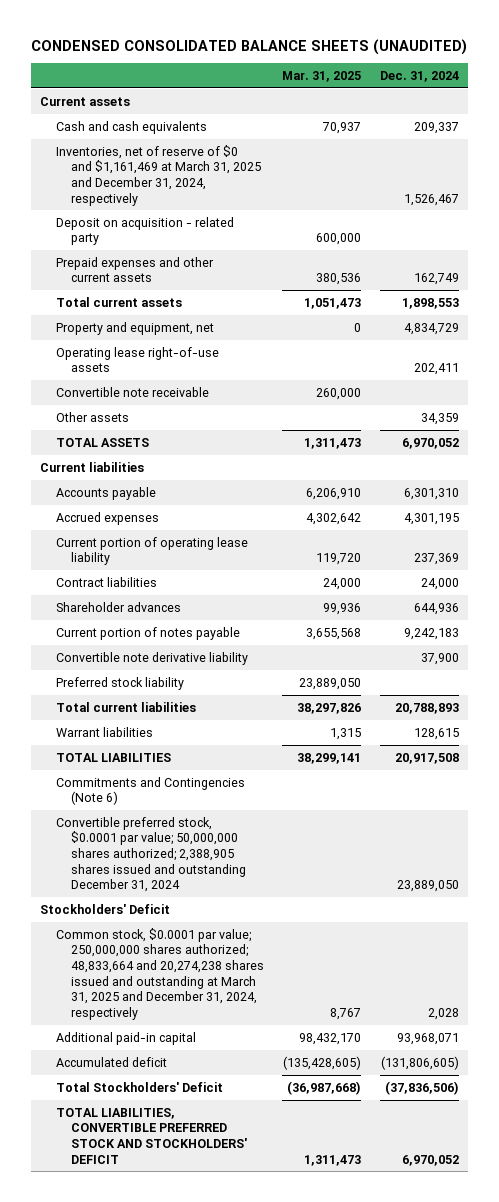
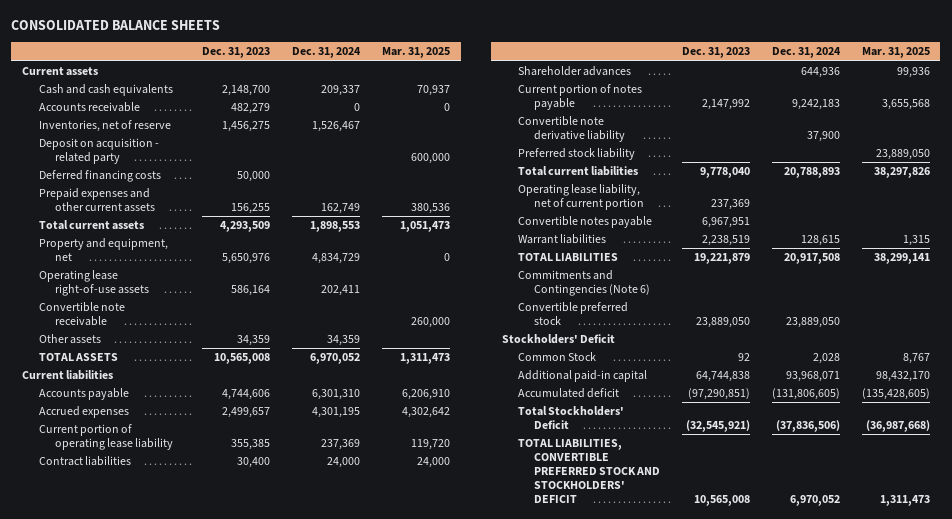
- CONDENSED CONSOLIDATED BALANCE SHEETS (UNAUDITED)
+ CONSOLIDATED BALANCE SHEETS
- | Mar. 31, 2025 | Dec. 31, 2024
+ | Dec. 31, 2023 | Dec. 31, 2024 | Mar. 31, 2025
- Inventories, net of reserve of $0 and $1,161,469 at March 31, 2025 and December 31, 2024, respectively | | 1,526,467
+ Accounts receivable | 482,279 | 0 | 0
+ Inventories, net of reserve | 1,456,275 | 1,526,467 |
+ Deferred financing costs | 50,000 | |
+ Operating lease liability, net of current portion | 237,369 | |
+ Convertible notes payable | 6,967,951 | |
- Convertible preferred stock, $0.0001 par value; 50,000,000 shares authorized; 2,388,905 shares issued and outstanding December 31, 2024 | | 23,889,050
+ Convertible preferred stock | 23,889,050 | 23,889,050 |
- Common stock, $0.0001 par value; 250,000,000 shares authorized; 48,833,664 and 20,274,238 shares issued and outstanding at March 31, 2025 and December 31, 2024, respectively | 8,767 | 2,028
+ Common Stock | 92 | 2,028 | 8,767

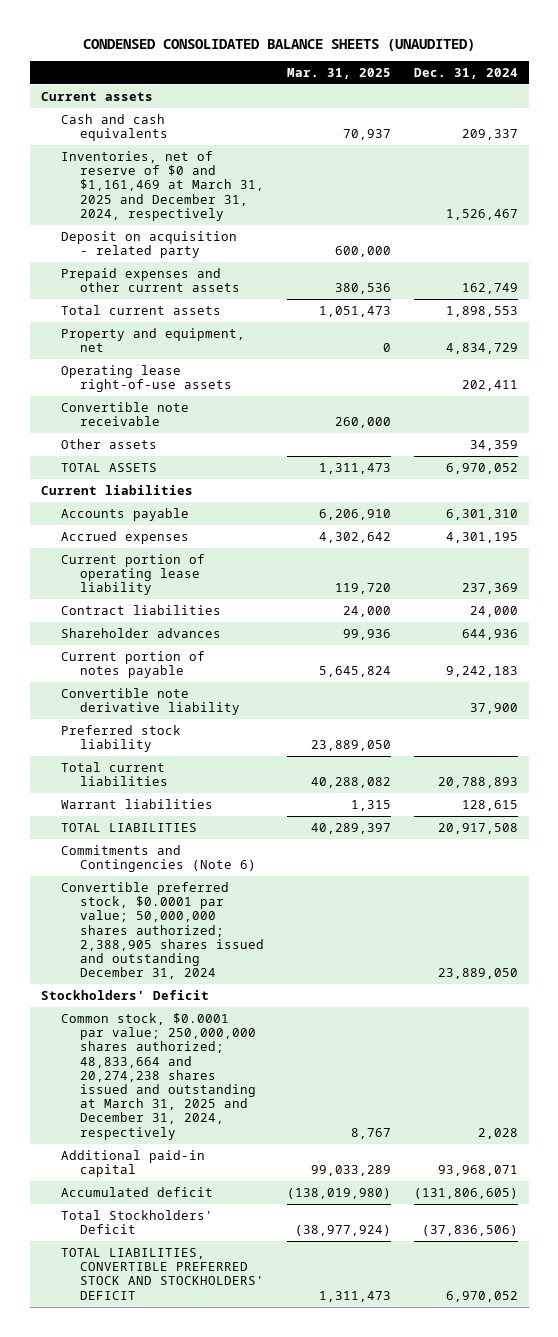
- CONSOLIDATED BALANCE SHEETS
+ CONDENSED CONSOLIDATED BALANCE SHEETS (UNAUDITED)
- | Dec. 31, 2023 | Dec. 31, 2024 | Mar. 31, 2025
+ | Mar. 31, 2025 | Dec. 31, 2024
- Accounts receivable | 482,279 | 0 | 0
- Inventories, net of reserve | 1,456,275 | 1,526,467 |
+ Inventories, net of reserve of $0 and $1,161,469 at March 31, 2025 and December 31, 2024, respectively | | 1,526,467
- Deferred financing costs | 50,000 | |
- Current portion of notes payable | 2,147,992 | 9,242,183 | 3,655,568
+ Current portion of notes payable | 5,645,824 | 9,242,183
- Total current liabilities | 9,778,040 | 20,788,893 | 38,297,826
- Operating lease liability, net of current portion | 237,369 | |
- Convertible notes payable | 6,967,951 | |
+ Total current liabilities | 40,288,082 | 20,788,893
- TOTAL LIABILITIES | 19,221,879 | 20,917,508 | 38,299,141
+ TOTAL LIABILITIES | 40,289,397 | 20,917,508
- Convertible preferred stock | 23,889,050 | 23,889,050 |
+ Convertible preferred stock, $0.0001 par value; 50,000,000 shares authorized; 2,388,905 shares issued and outstanding December 31, 2024 | | 23,889,050
- Common Stock | 92 | 2,028 | 8,767
- Additional paid-in capital | 64,744,838 | 93,968,071 | 98,432,170
- Accumulated deficit | (97,290,851) | (131,806,605) | (135,428,605)
- Total Stockholders' Deficit | (32,545,921) | (37,836,506) | (36,987,668)
+ Common stock, $0.0001 par value; 250,000,000 shares authorized; 48,833,664 and 20,274,238 shares issued and outstanding at March 31, 2025 and December 31, 2024, respectively | 8,767 | 2,028
+ Additional paid-in capital | 99,033,289 | 93,968,071
+ Accumulated deficit | (138,019,980) | (131,806,605)
+ Total Stockholders' Deficit | (38,977,924) | (37,836,506)

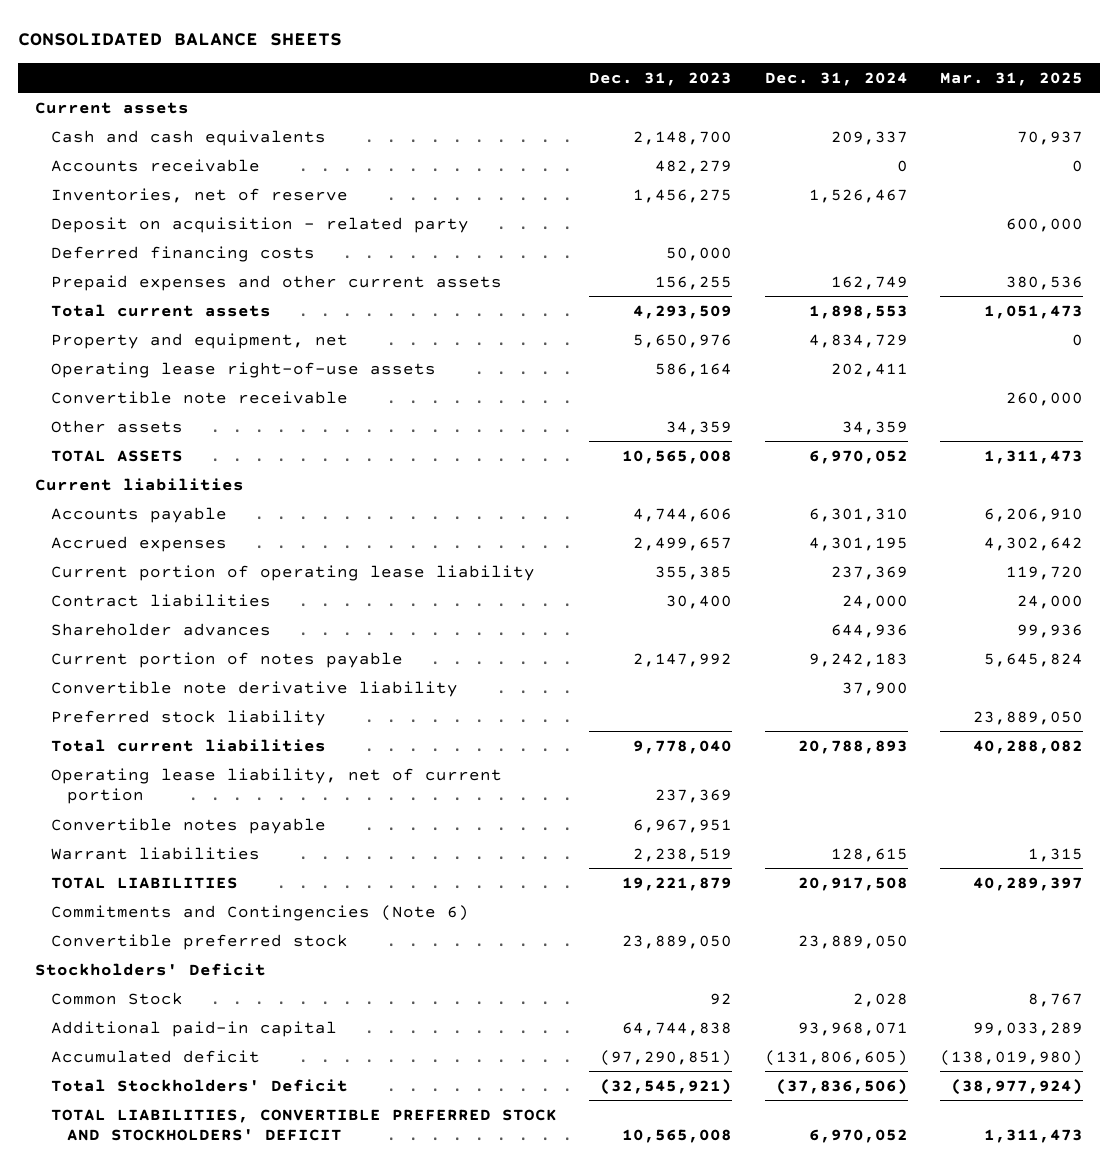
- CONDENSED CONSOLIDATED BALANCE SHEETS (UNAUDITED)
+ CONSOLIDATED BALANCE SHEETS
- | Mar. 31, 2025 | Dec. 31, 2024
+ | Dec. 31, 2023 | Dec. 31, 2024 | Mar. 31, 2025
- Inventories, net of reserve of $0 and $1,161,469 at March 31, 2025 and December 31, 2024, respectively | | 1,526,467
+ Accounts receivable | 482,279 | 0 | 0
+ Inventories, net of reserve | 1,456,275 | 1,526,467 |
+ Deferred financing costs | 50,000 | |
+ Operating lease liability, net of current portion | 237,369 | |
+ Convertible notes payable | 6,967,951 | |
- Convertible preferred stock, $0.0001 par value; 50,000,000 shares authorized; 2,388,905 shares issued and outstanding December 31, 2024 | | 23,889,050
+ Convertible preferred stock | 23,889,050 | 23,889,050 |
- Common stock, $0.0001 par value; 250,000,000 shares authorized; 48,833,664 and 20,274,238 shares issued and outstanding at March 31, 2025 and December 31, 2024, respectively | 8,767 | 2,028
+ Common Stock | 92 | 2,028 | 8,767

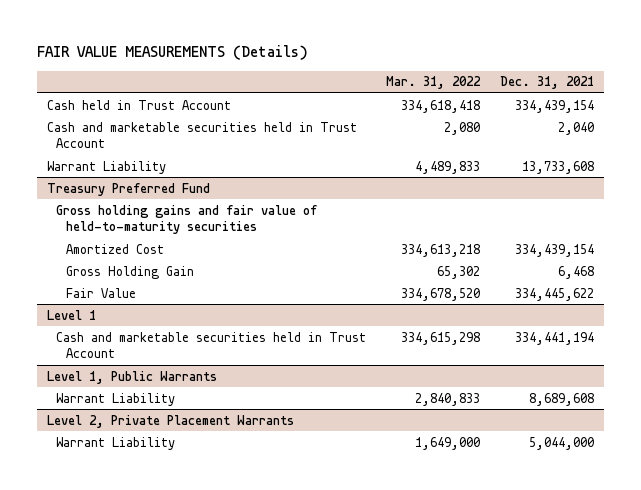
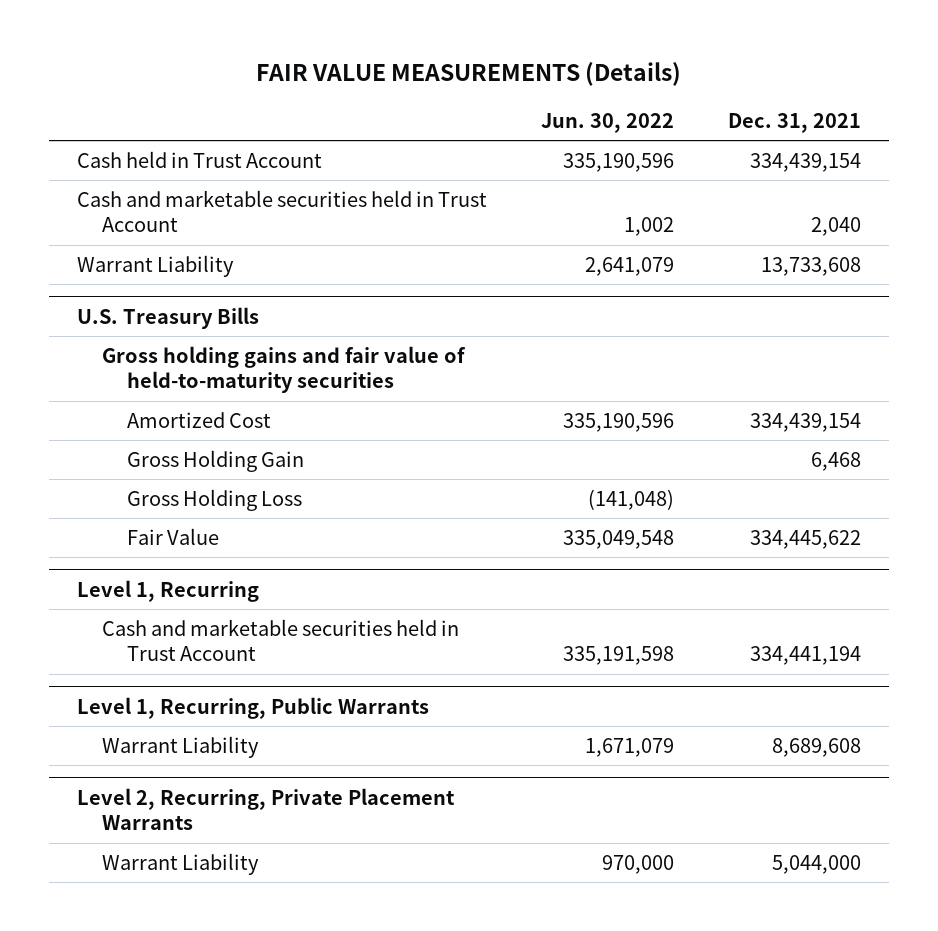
- | Mar. 31, 2022 | Dec. 31, 2021
+ | Jun. 30, 2022 | Dec. 31, 2021
- Treasury Preferred Fund
+ U.S. Treasury Bills
+ Gross Holding Loss | (141,048) |
- Level 1
+ Level 1, Recurring
- Level 1, Public Warrants
+ Level 1, Recurring, Public Warrants
- Level 2, Private Placement Warrants
+ Level 2, Recurring, Private Placement Warrants

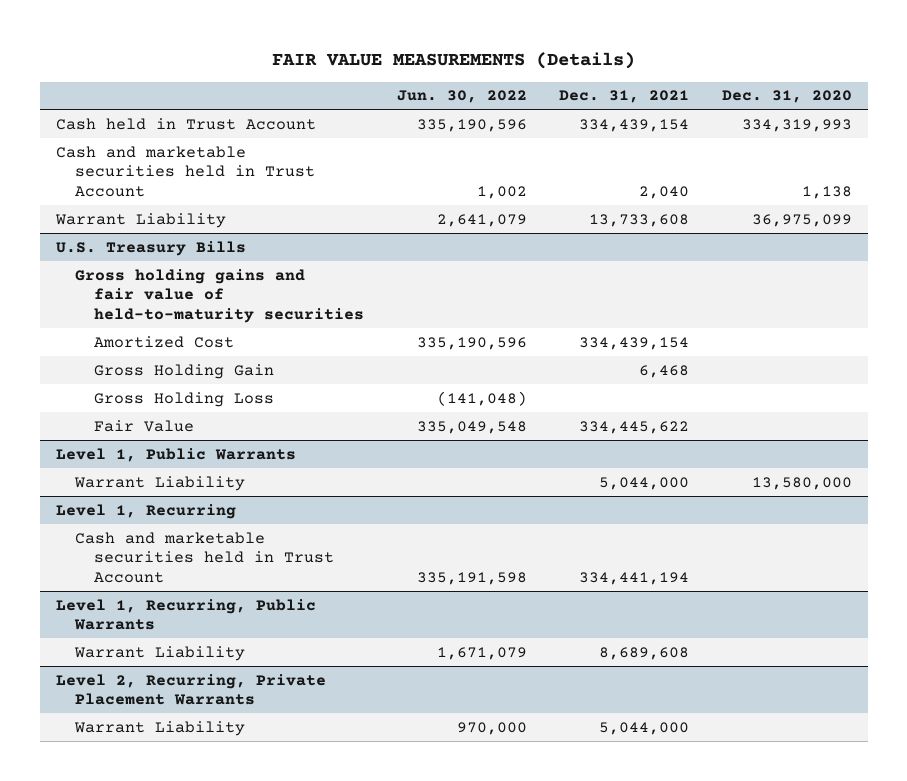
- | Jun. 30, 2022 | Dec. 31, 2021
+ | Jun. 30, 2022 | Dec. 31, 2021 | Dec. 31, 2020
+ Level 1, Public Warrants
+ Warrant Liability | | 5,044,000 | 13,580,000

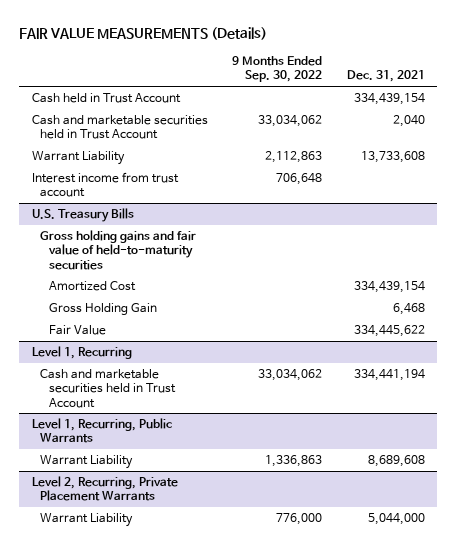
- | Jun. 30, 2022 | Dec. 31, 2021 | Dec. 31, 2020
+ | 9 Months Ended Sep. 30, 2022 | Dec. 31, 2021
+ Interest income from trust account | 706,648 |
@ U.S. Treasury Bills
- Gross Holding Loss | (141,048) | |
- Level 1, Public Warrants
- Warrant Liability | | 5,044,000 | 13,580,000

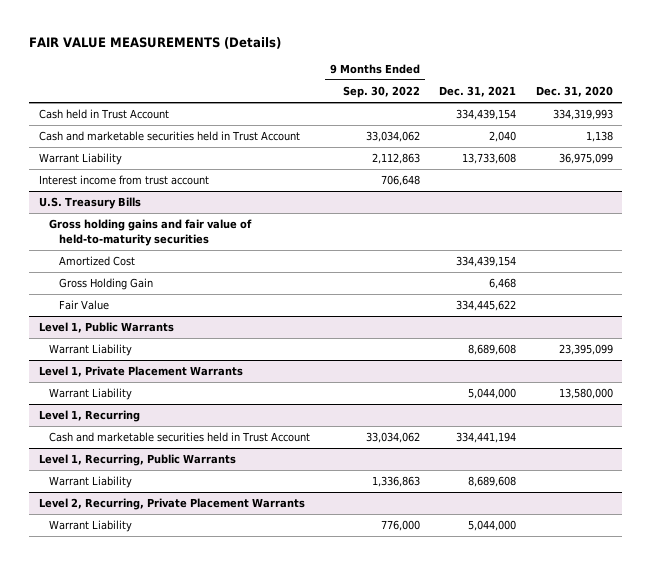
- | 9 Months Ended Sep. 30, 2022 | Dec. 31, 2021
+ | 9 Months Ended Sep. 30, 2022 | Dec. 31, 2021 | Dec. 31, 2020
+ Level 1, Public Warrants
+ Warrant Liability | | 8,689,608 | 23,395,099
+ Level 1, Private Placement Warrants
+ Warrant Liability | | 5,044,000 | 13,580,000

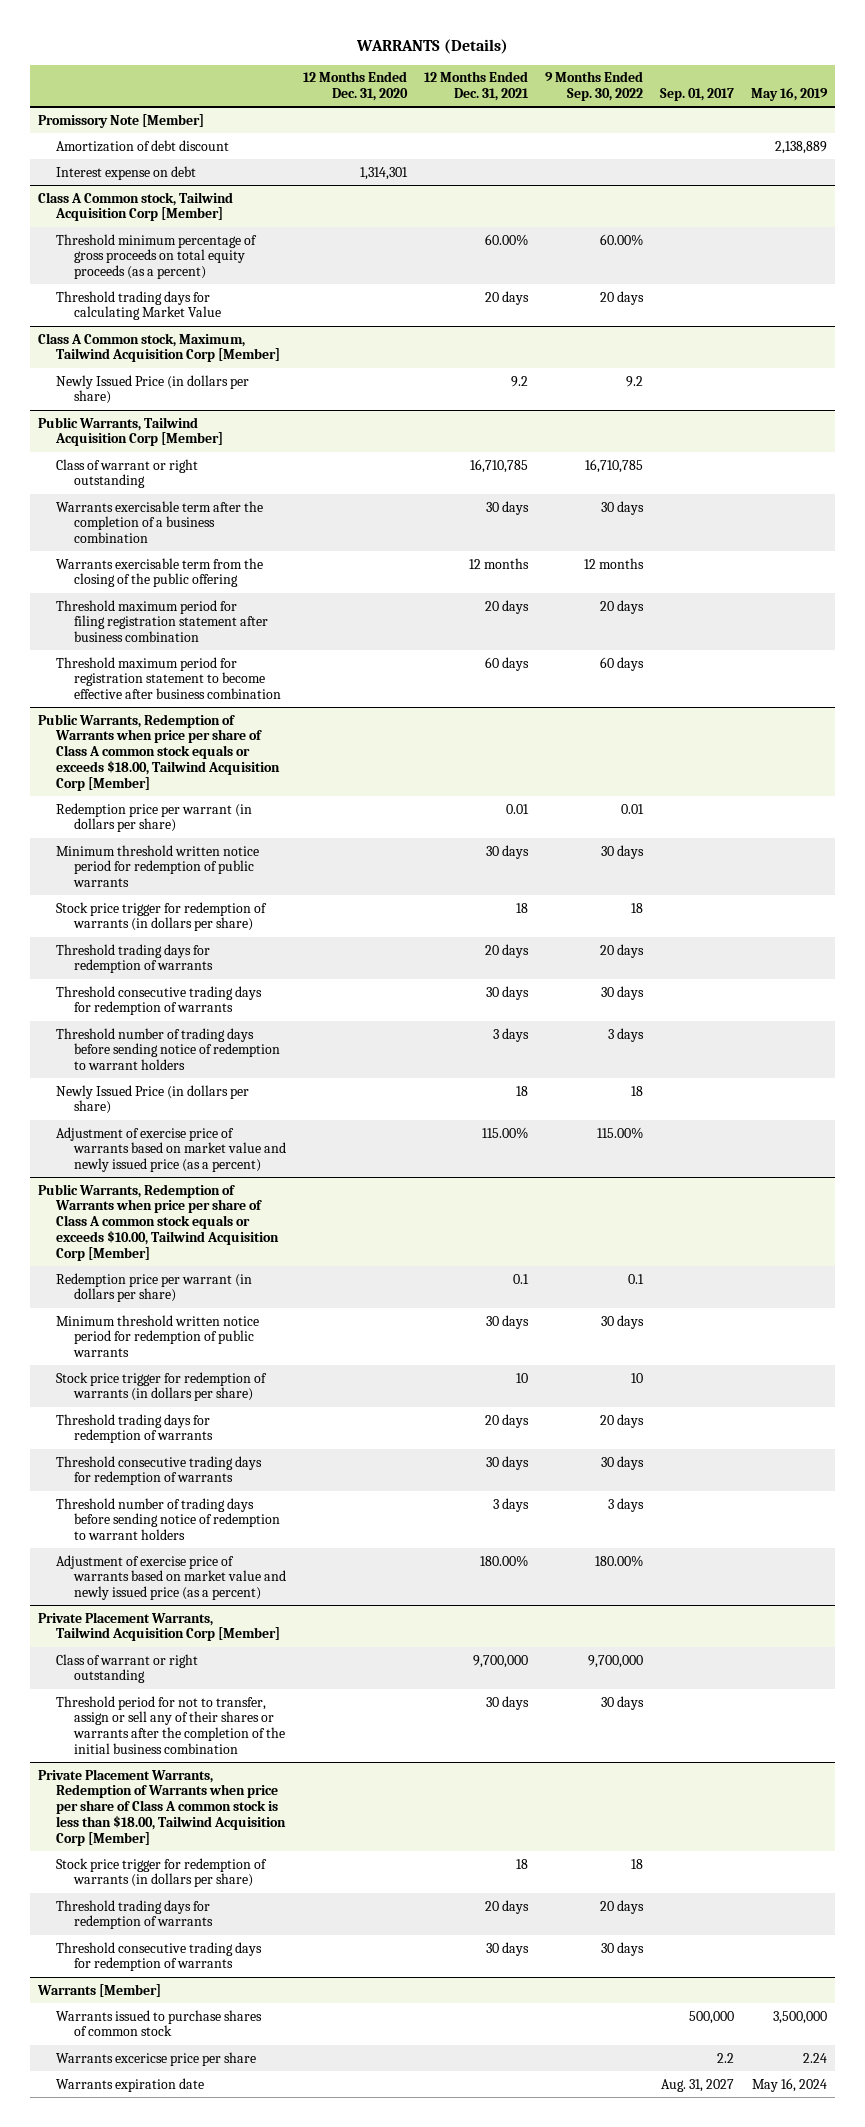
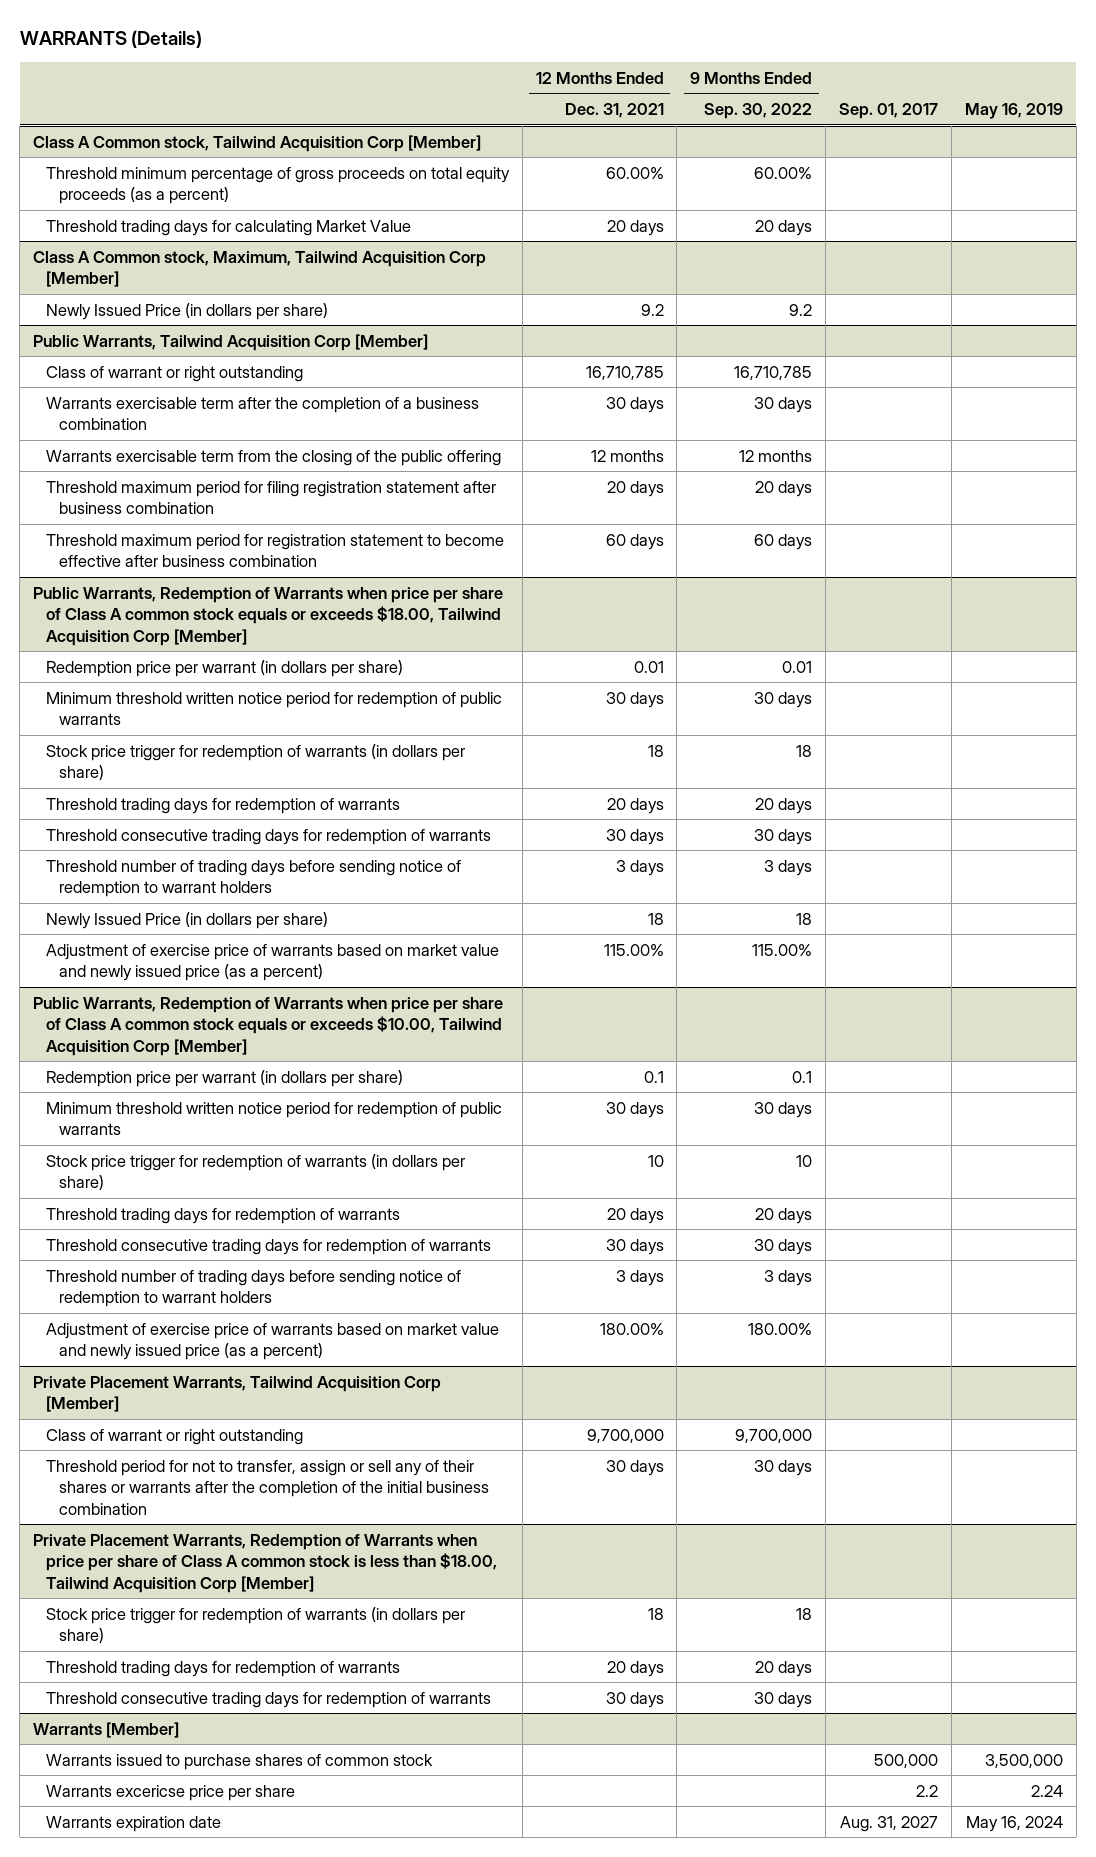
- | 12 Months Ended Dec. 31, 2020 | 12 Months Ended Dec. 31, 2021 | 9 Months Ended Sep. 30, 2022 | Sep. 01, 2017 | May 16, 2019
+ | 12 Months Ended Dec. 31, 2021 | 9 Months Ended Sep. 30, 2022 | Sep. 01, 2017 | May 16, 2019
- Promissory Note [Member]
- Amortization of debt discount | | | | | 2,138,889
- Interest expense on debt | 1,314,301 | | | |

